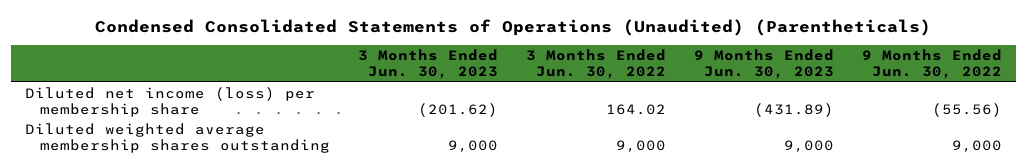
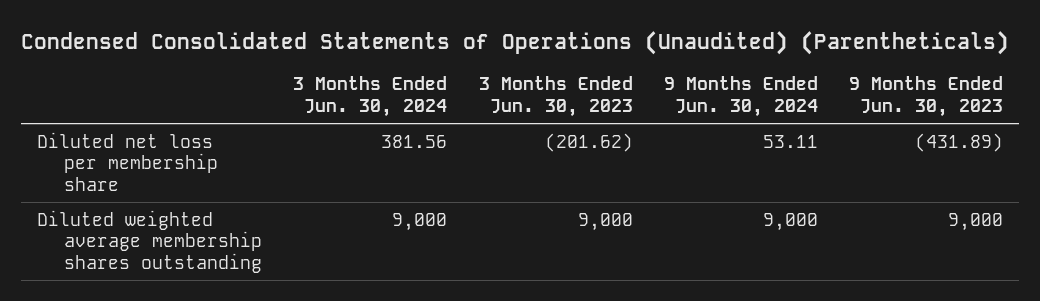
- | 3 Months Ended Jun. 30, 2023 | 3 Months Ended Jun. 30, 2022 | 9 Months Ended Jun. 30, 2023 | 9 Months Ended Jun. 30, 2022
+ | 3 Months Ended Jun. 30, 2024 | 3 Months Ended Jun. 30, 2023 | 9 Months Ended Jun. 30, 2024 | 9 Months Ended Jun. 30, 2023
- Diluted net income (loss) per membership share | (201.62) | 164.02 | (431.89) | (55.56)
+ Diluted net loss per membership share | 381.56 | (201.62) | 53.11 | (431.89)

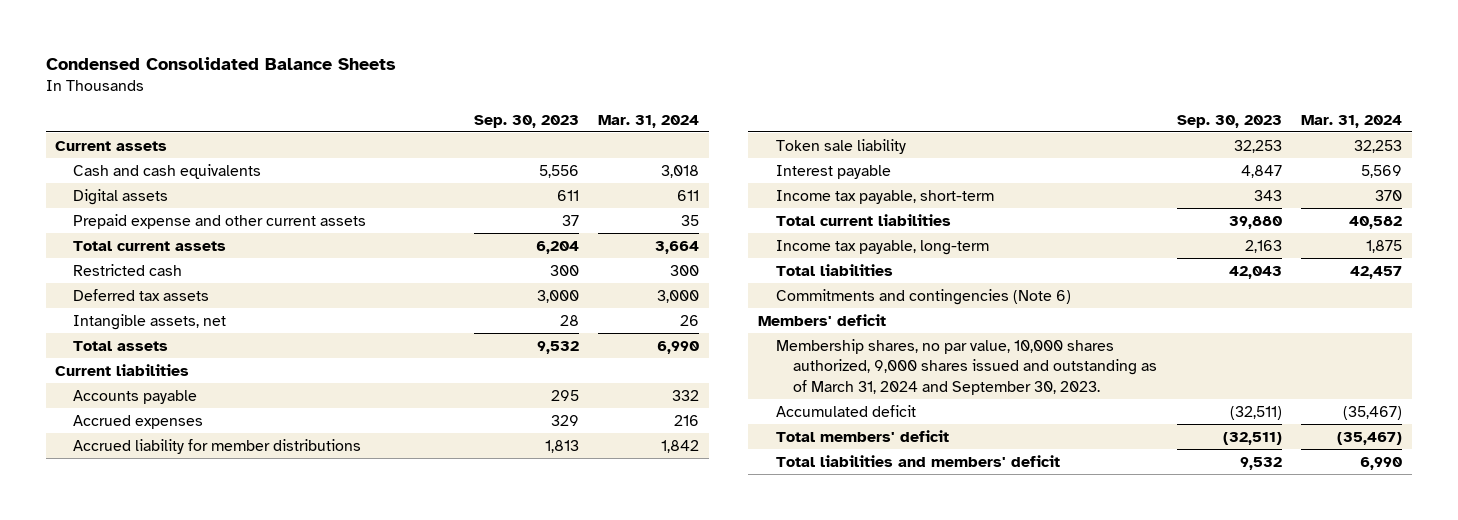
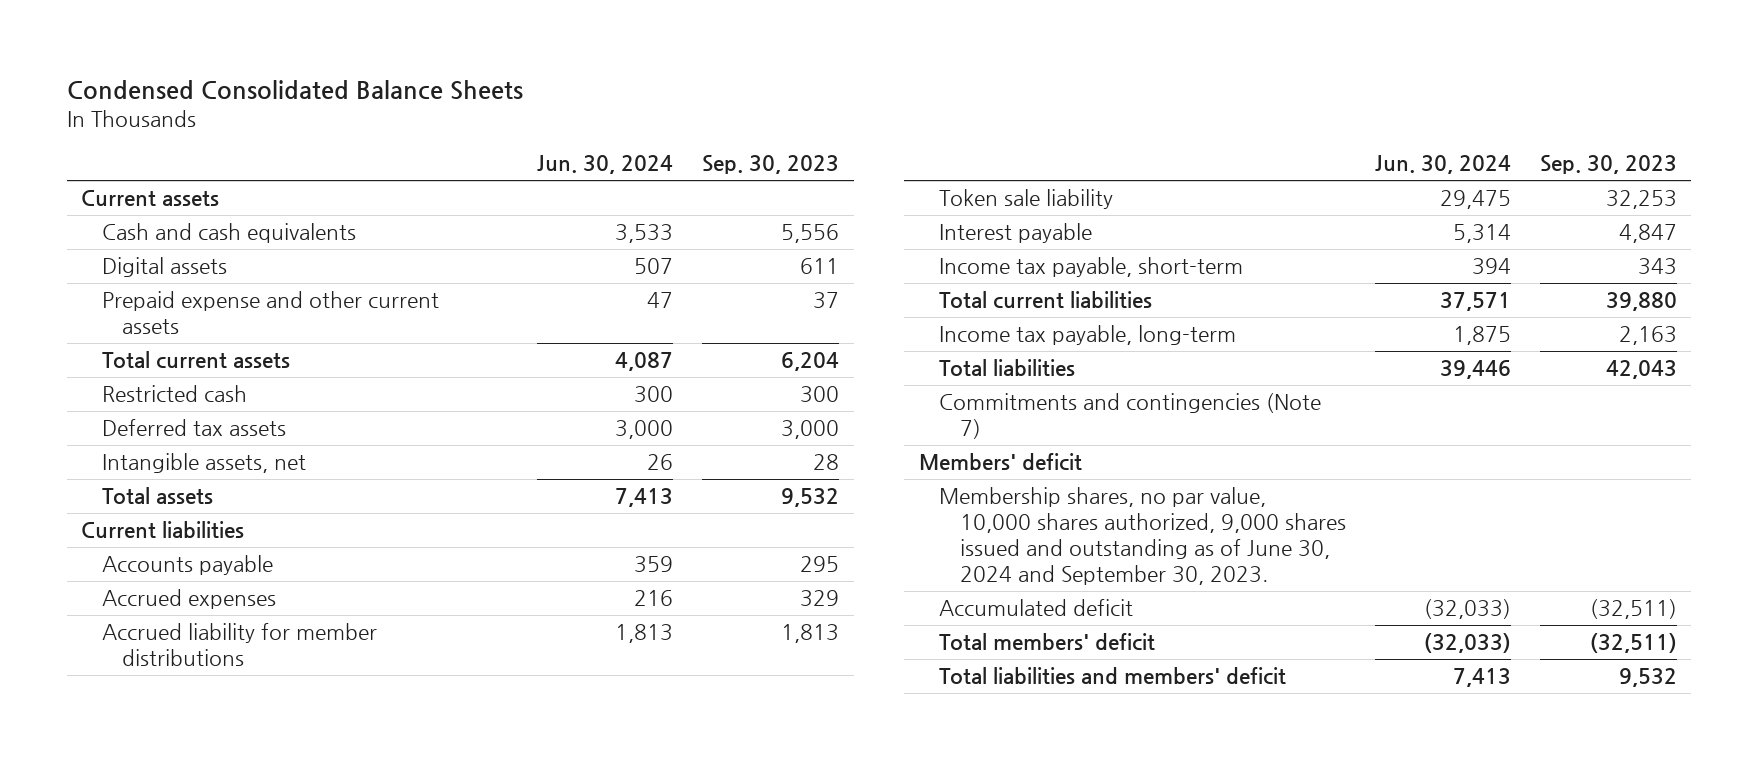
- | Sep. 30, 2023 | Mar. 31, 2024
+ | Jun. 30, 2024 | Sep. 30, 2023
- Commitments and contingencies (Note 6)
+ Commitments and contingencies (Note 7)
- Membership shares, no par value, 10,000 shares authorized, 9,000 shares issued and outstanding as of March 31, 2024 and September 30, 2023.
+ Membership shares, no par value, 10,000 shares authorized, 9,000 shares issued and outstanding as of June 30, 2024 and September 30, 2023.

